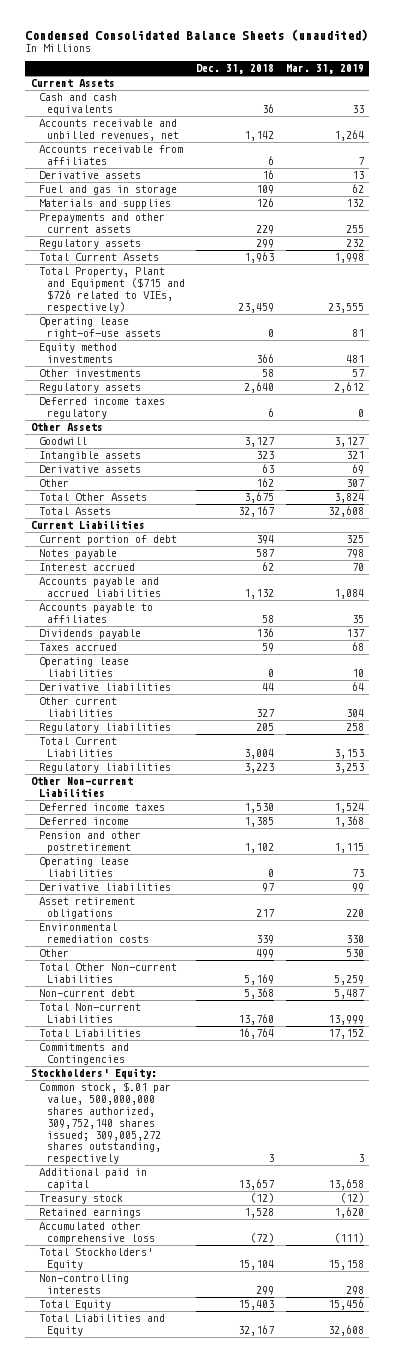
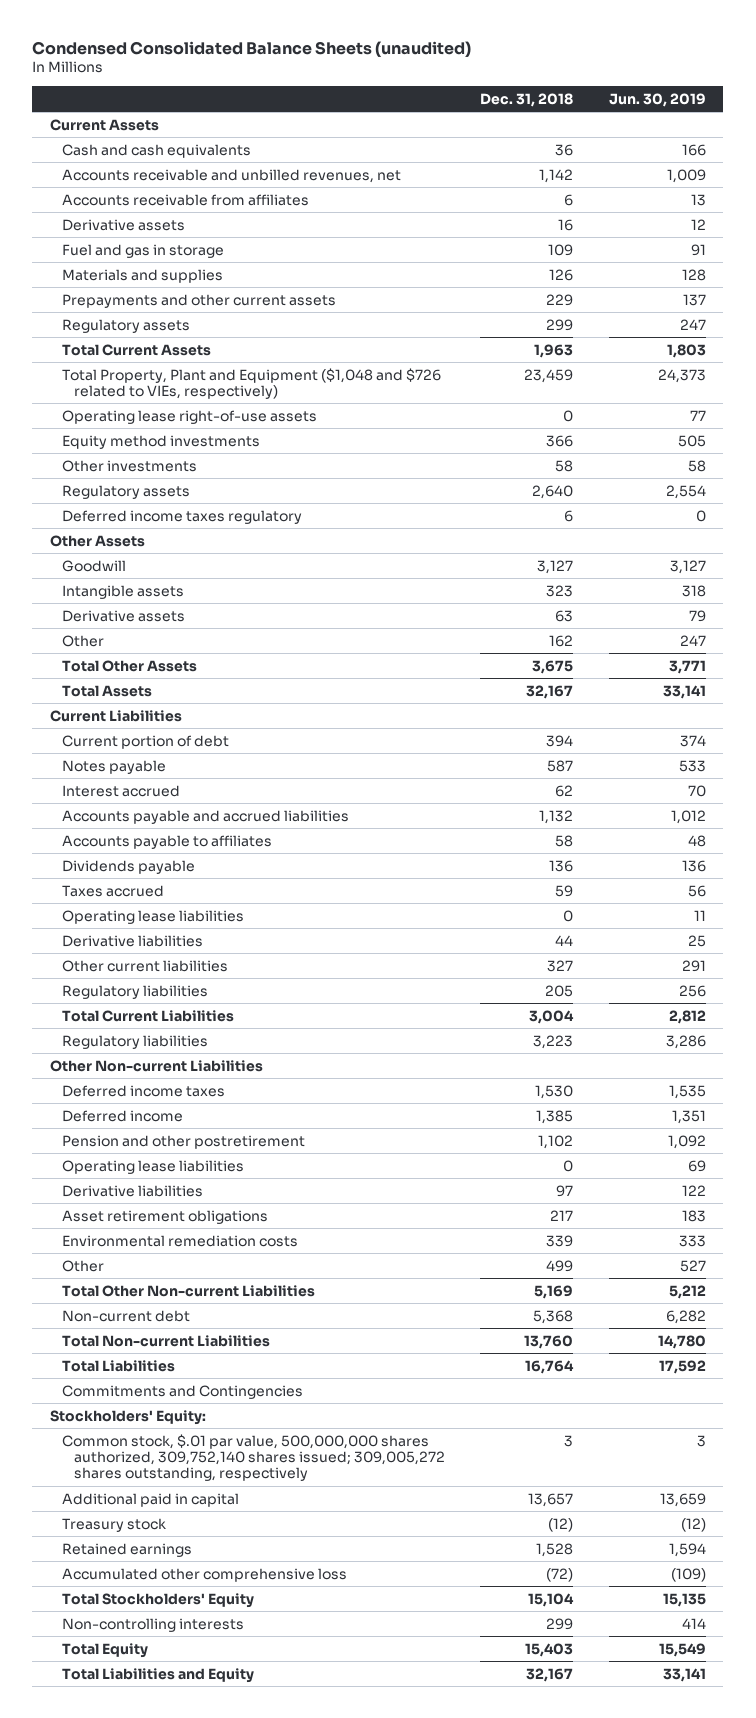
- | Dec. 31, 2018 | Mar. 31, 2019
+ | Dec. 31, 2018 | Jun. 30, 2019
- Total Property, Plant and Equipment ($715 and $726 related to VIEs, respectively) | 23,459 | 23,555
+ Total Property, Plant and Equipment ($1,048 and $726 related to VIEs, respectively) | 23,459 | 24,373

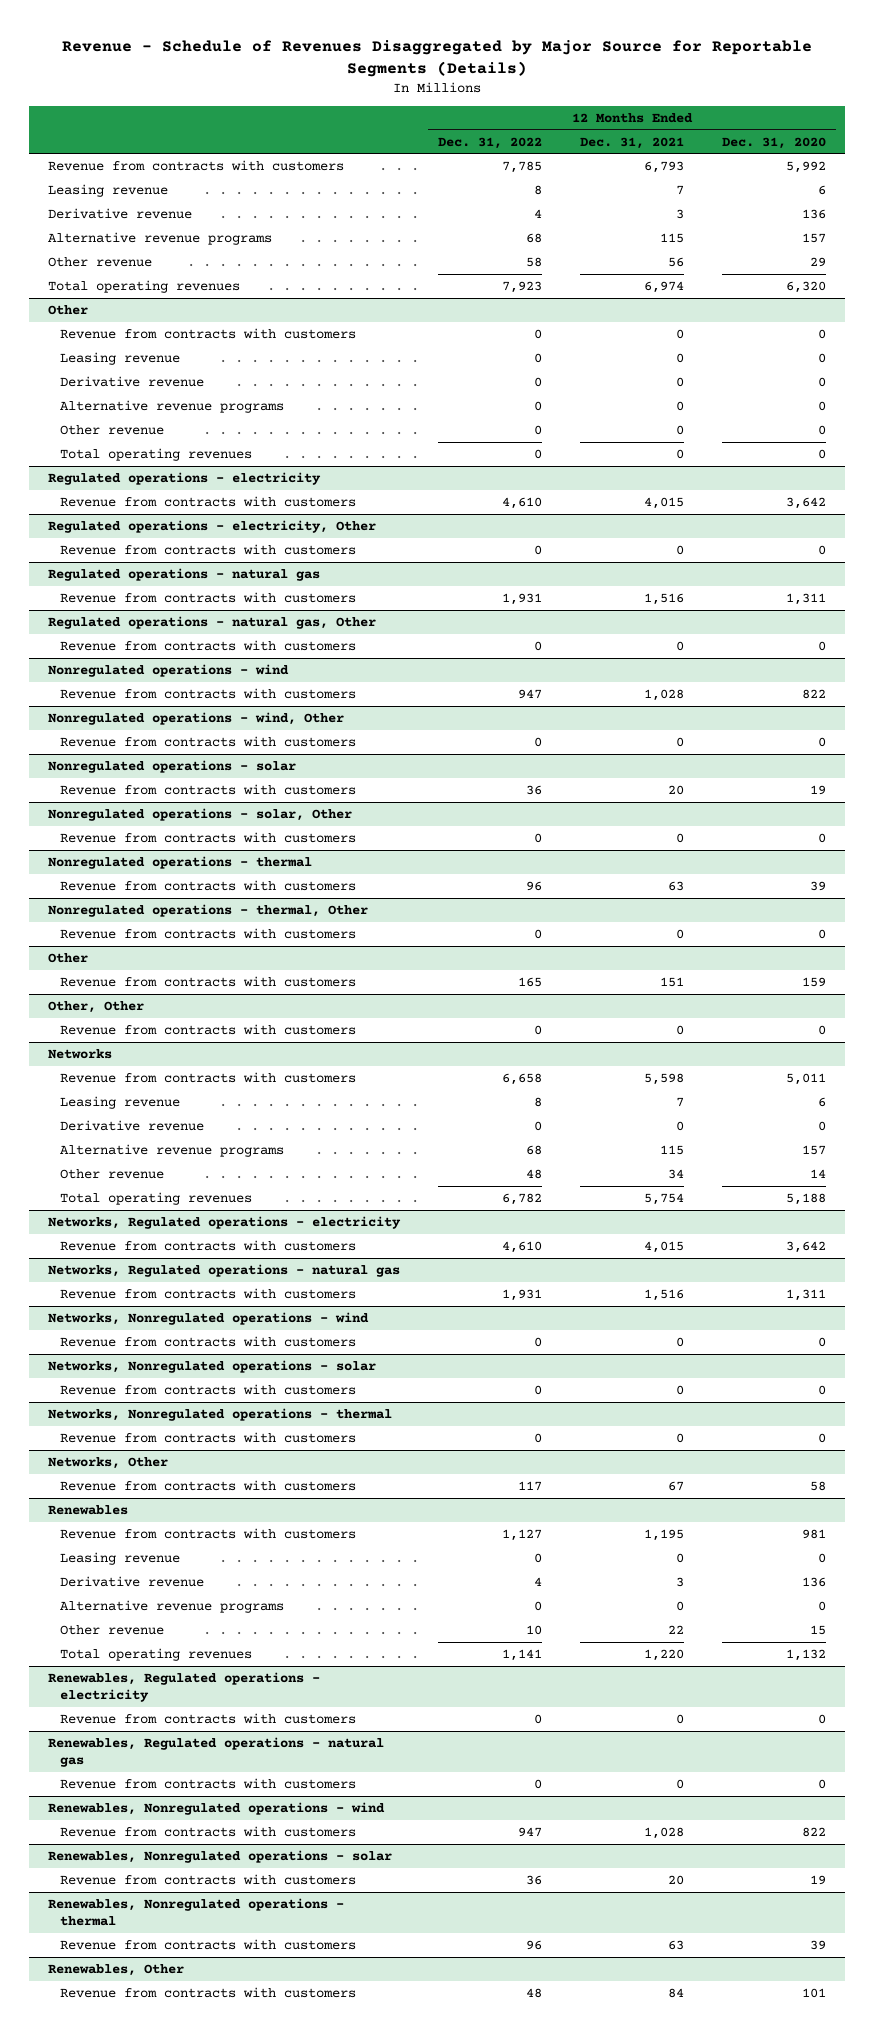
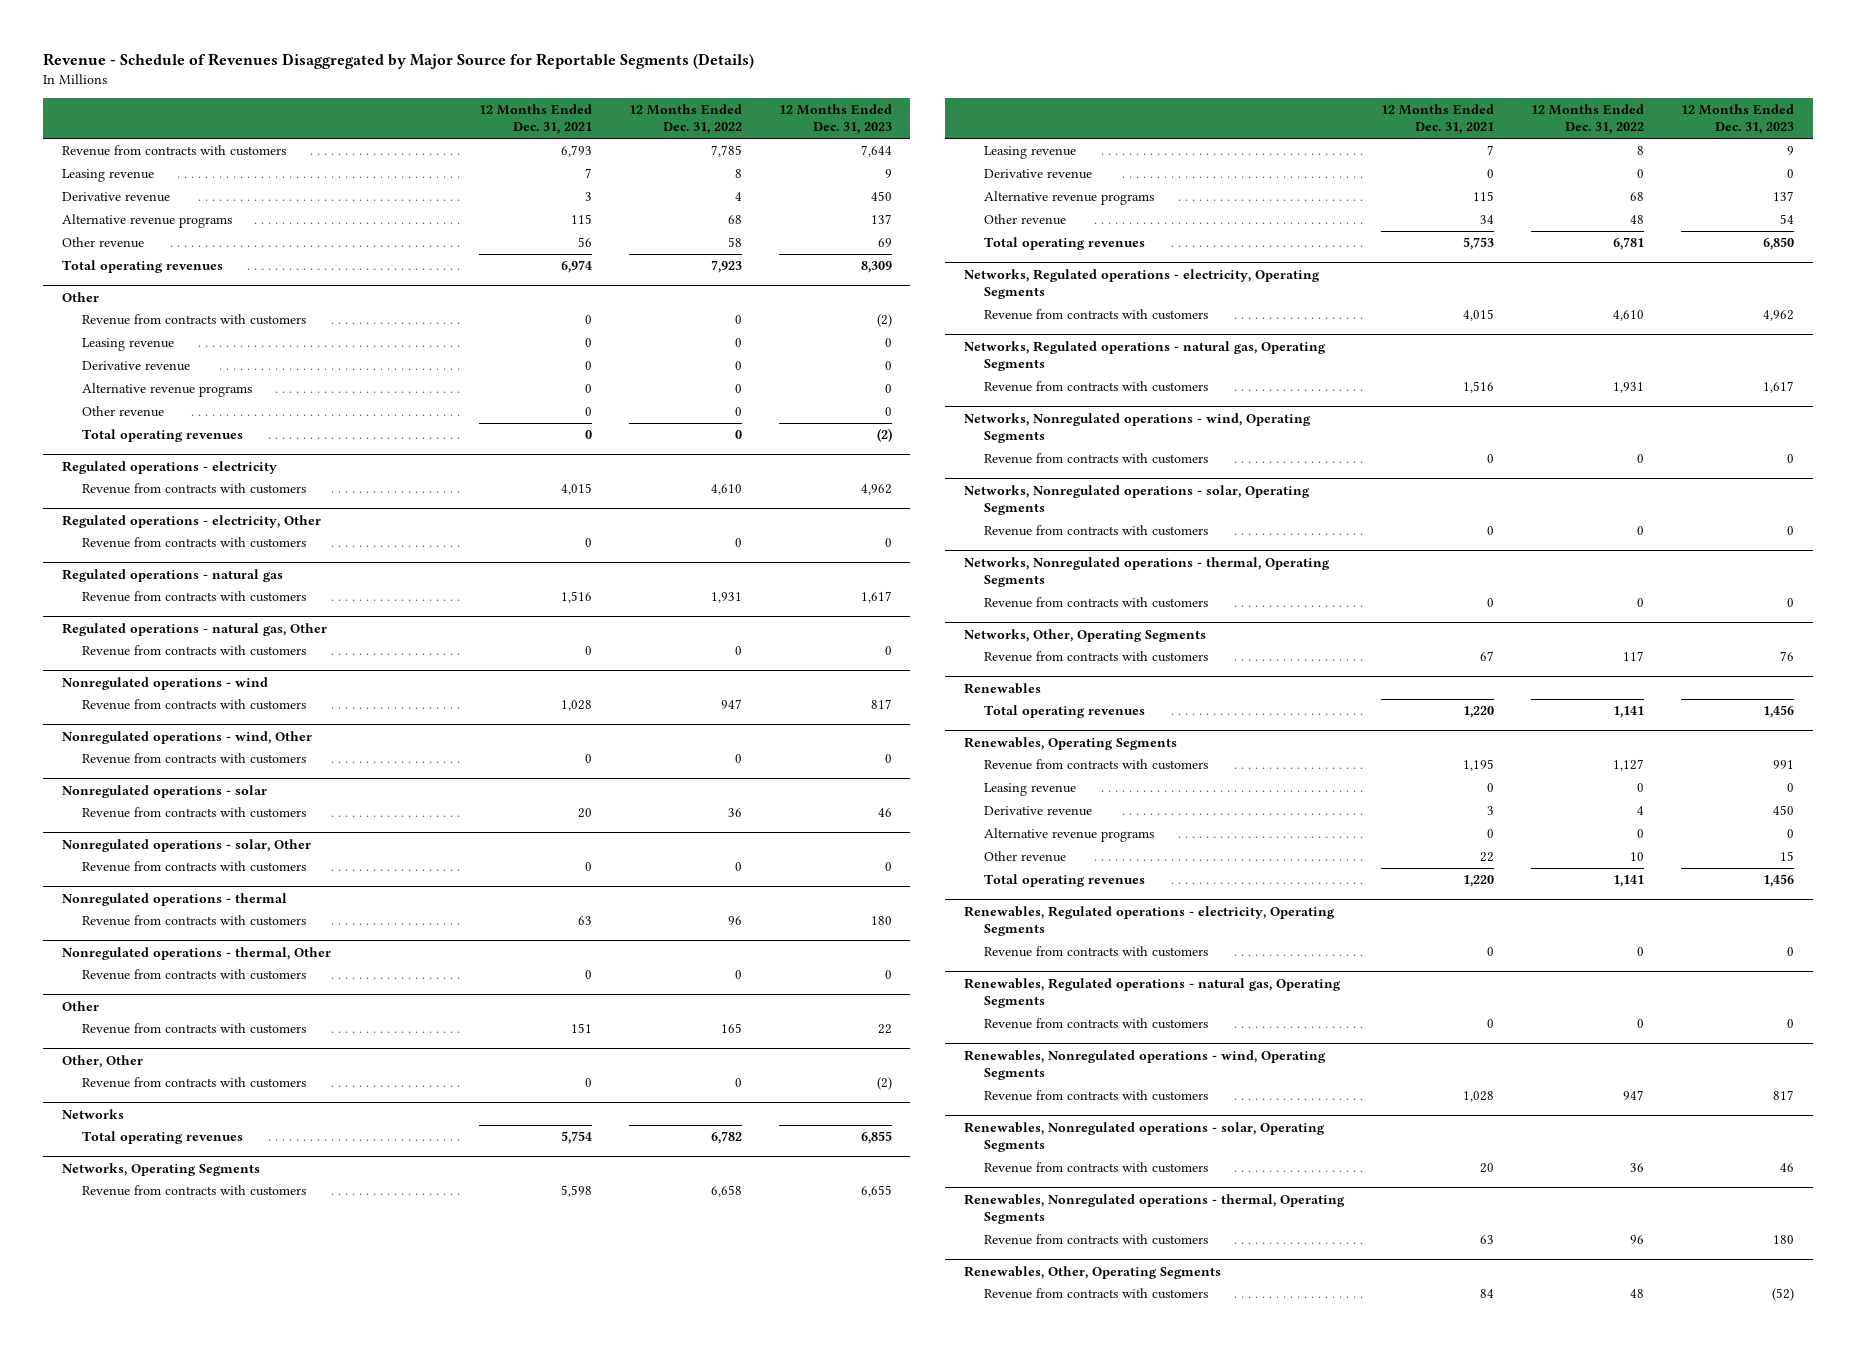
- | 12 Months Ended Dec. 31, 2022 | 12 Months Ended Dec. 31, 2021 | 12 Months Ended Dec. 31, 2020
+ | 12 Months Ended Dec. 31, 2021 | 12 Months Ended Dec. 31, 2022 | 12 Months Ended Dec. 31, 2023
@ Networks
moved up: Total operating revenues | 5,754 | 6,782 | 6,855
+ Networks, Operating Segments
- Networks, Regulated operations - electricity
+ Total operating revenues | 5,753 | 6,781 | 6,850
+ Networks, Regulated operations - electricity, Operating Segments
- Networks, Regulated operations - natural gas
+ Networks, Regulated operations - natural gas, Operating Segments
- Networks, Nonregulated operations - wind
+ Networks, Nonregulated operations - wind, Operating Segments
- Networks, Nonregulated operations - solar
+ Networks, Nonregulated operations - solar, Operating Segments
- Networks, Nonregulated operations - thermal
+ Networks, Nonregulated operations - thermal, Operating Segments
- Networks, Other
+ Networks, Other, Operating Segments
@ Renewables
+ Total operating revenues | 1,220 | 1,141 | 1,456
+ Renewables, Operating Segments
- Renewables, Regulated operations - electricity
+ Renewables, Regulated operations - electricity, Operating Segments
- Renewables, Regulated operations - natural gas
+ Renewables, Regulated operations - natural gas, Operating Segments
- Renewables, Nonregulated operations - wind
+ Renewables, Nonregulated operations - wind, Operating Segments
- Renewables, Nonregulated operations - solar
+ Renewables, Nonregulated operations - solar, Operating Segments
- Renewables, Nonregulated operations - thermal
+ Renewables, Nonregulated operations - thermal, Operating Segments
- Renewables, Other
+ Renewables, Other, Operating Segments

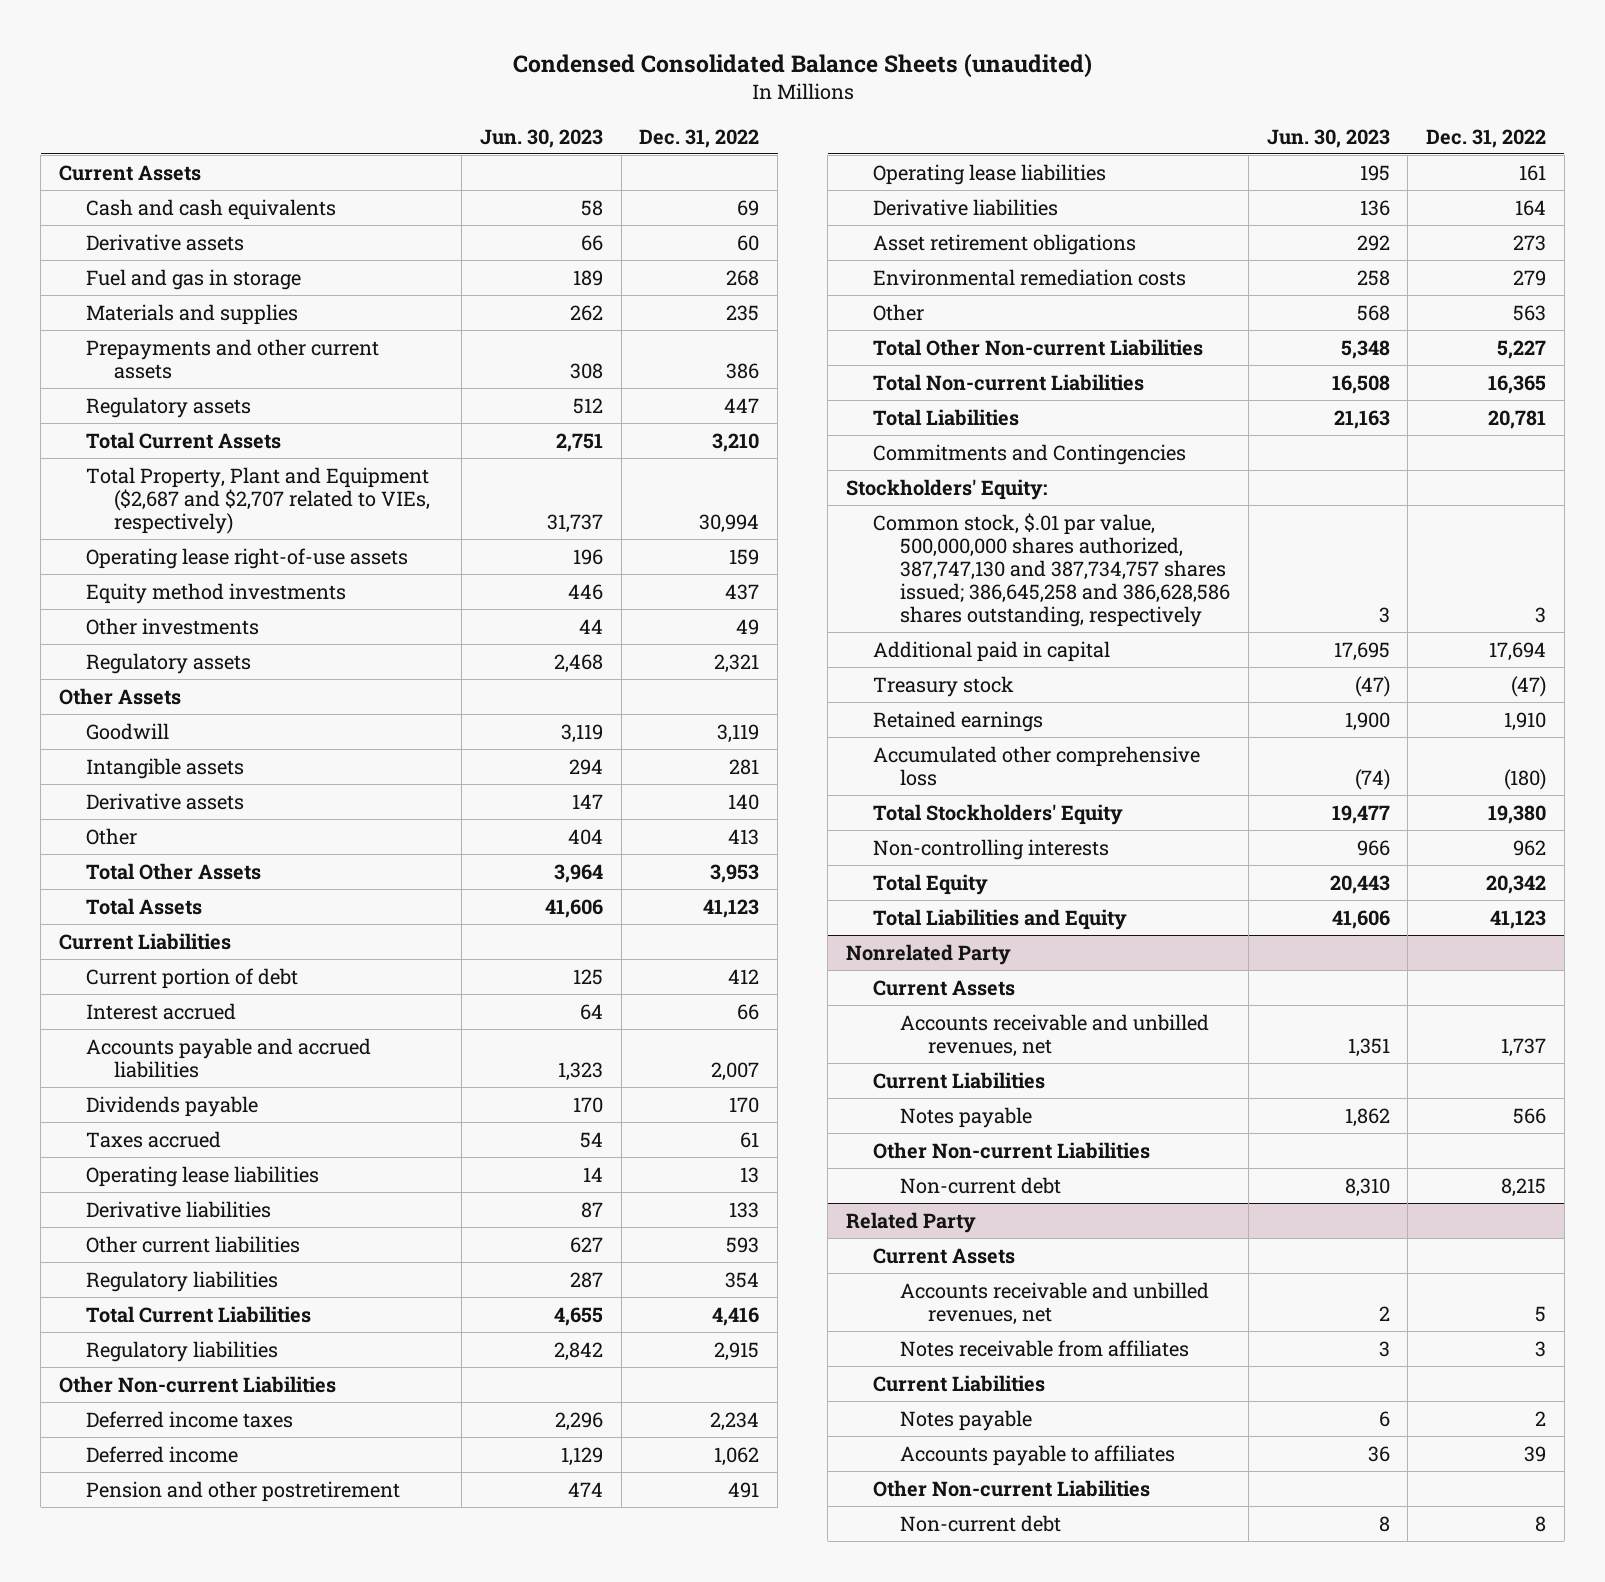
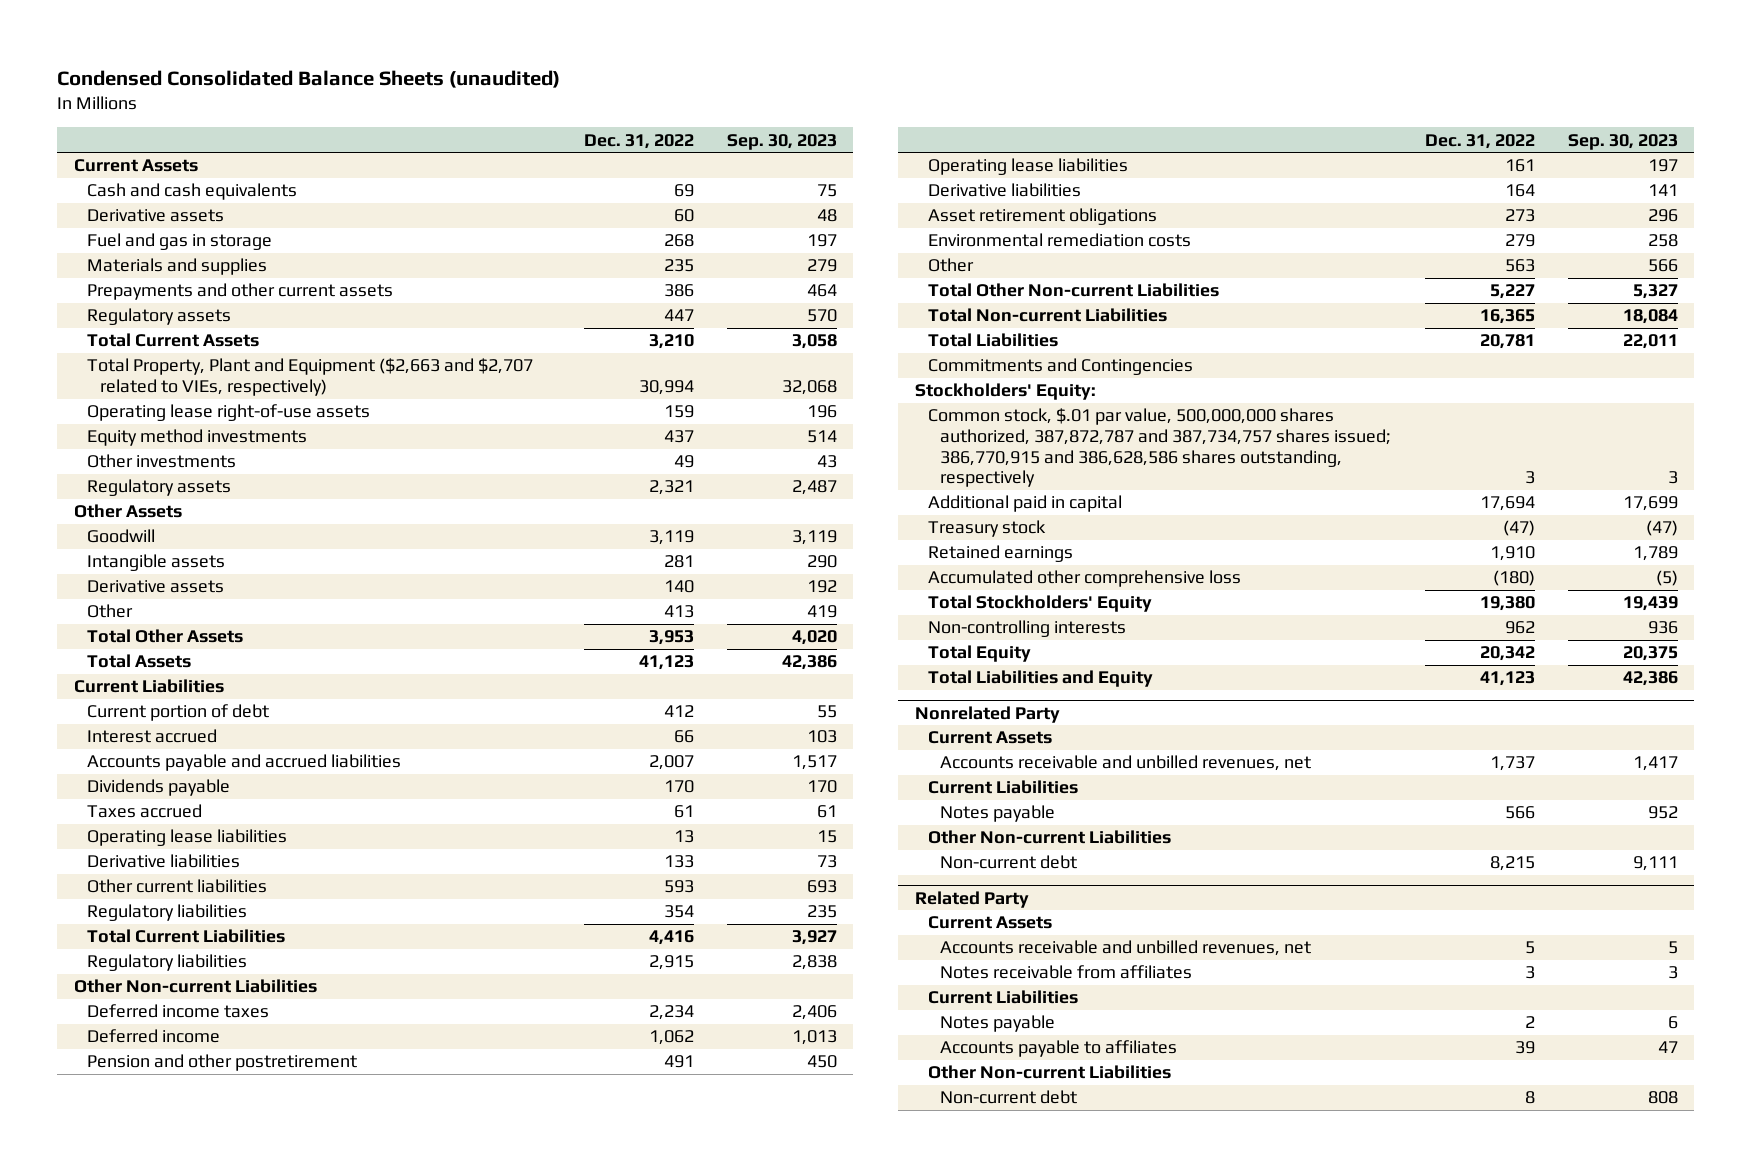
- | Jun. 30, 2023 | Dec. 31, 2022
+ | Dec. 31, 2022 | Sep. 30, 2023
- Total Property, Plant and Equipment ($2,687 and $2,707 related to VIEs, respectively) | 31,737 | 30,994
+ Total Property, Plant and Equipment ($2,663 and $2,707 related to VIEs, respectively) | 30,994 | 32,068
- Common stock, $.01 par value, 500,000,000 shares authorized, 387,747,130 and 387,734,757 shares issued; 386,645,258 and 386,628,586 shares outstanding, respectively | 3 | 3
+ Common stock, $.01 par value, 500,000,000 shares authorized, 387,872,787 and 387,734,757 shares issued; 386,770,915 and 386,628,586 shares outstanding, respectively | 3 | 3

